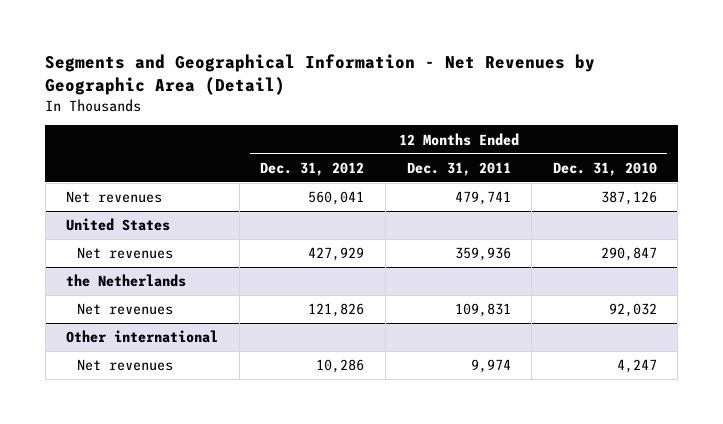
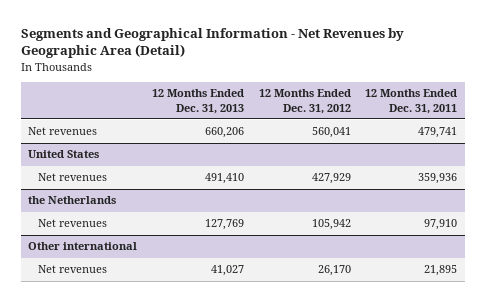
- | 12 Months Ended Dec. 31, 2012 | 12 Months Ended Dec. 31, 2011 | 12 Months Ended Dec. 31, 2010
+ | 12 Months Ended Dec. 31, 2013 | 12 Months Ended Dec. 31, 2012 | 12 Months Ended Dec. 31, 2011
@ the Netherlands
- Net revenues | 121,826 | 109,831 | 92,032
+ Net revenues | 127,769 | 105,942 | 97,910
@ Other international
- Net revenues | 10,286 | 9,974 | 4,247
+ Net revenues | 41,027 | 26,170 | 21,895

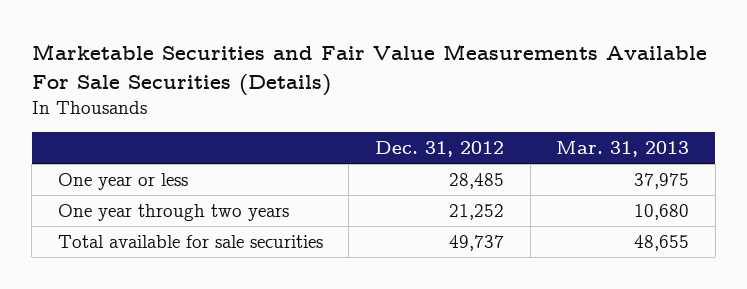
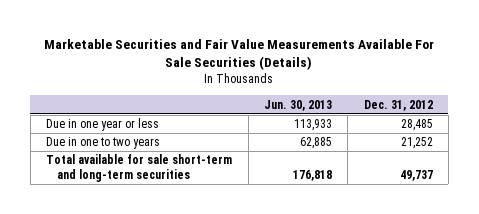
- | Dec. 31, 2012 | Mar. 31, 2013
+ | Jun. 30, 2013 | Dec. 31, 2012
- One year or less | 28,485 | 37,975
- One year through two years | 21,252 | 10,680
- Total available for sale securities | 49,737 | 48,655
+ Due in one year or less | 113,933 | 28,485
+ Due in one to two years | 62,885 | 21,252
+ Total available for sale short-term and long-term securities | 176,818 | 49,737

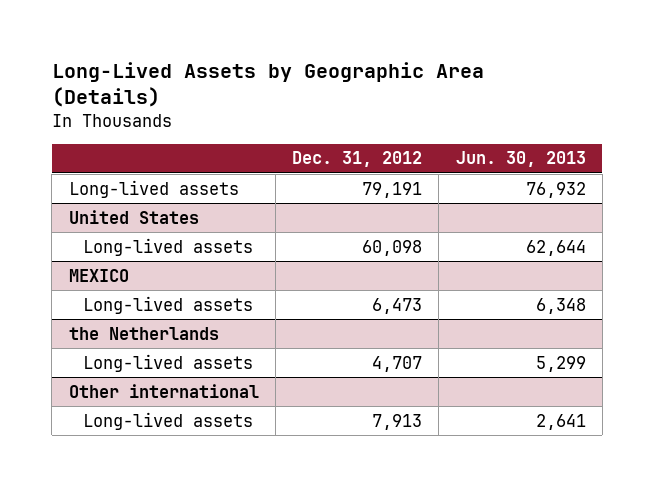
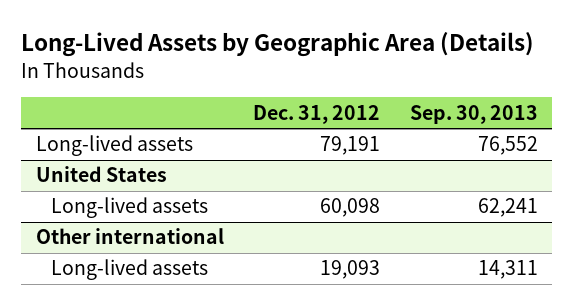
- | Dec. 31, 2012 | Jun. 30, 2013
+ | Dec. 31, 2012 | Sep. 30, 2013
- MEXICO
- Long-lived assets | 6,473 | 6,348
- the Netherlands
- Long-lived assets | 4,707 | 5,299
@ Other international
- Long-lived assets | 7,913 | 2,641
+ Long-lived assets | 19,093 | 14,311

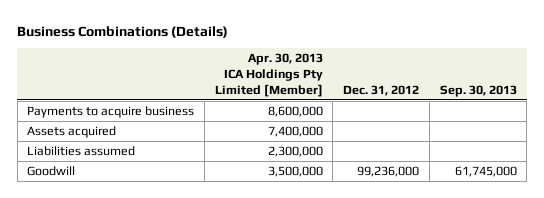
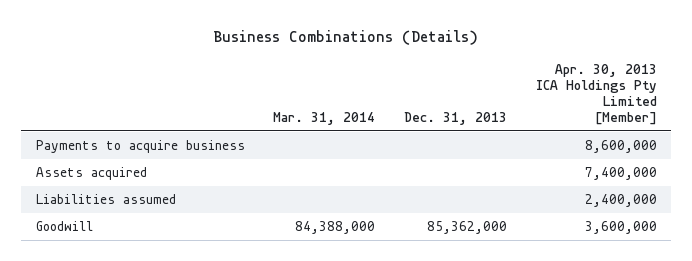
- | Apr. 30, 2013 ICA Holdings Pty Limited [Member] | Dec. 31, 2012 | Sep. 30, 2013
+ | Mar. 31, 2014 | Dec. 31, 2013 | Apr. 30, 2013 ICA Holdings Pty Limited [Member]
- Liabilities assumed | 2,300,000 | |
- Goodwill | 3,500,000 | 99,236,000 | 61,745,000
+ Liabilities assumed | | | 2,400,000
+ Goodwill | 84,388,000 | 85,362,000 | 3,600,000

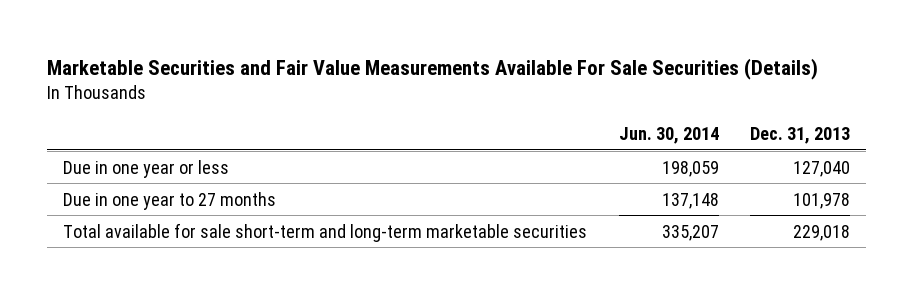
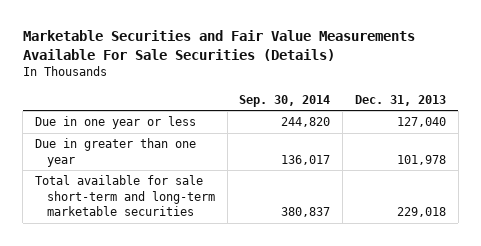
- | Jun. 30, 2014 | Dec. 31, 2013
+ | Sep. 30, 2014 | Dec. 31, 2013
- Due in one year to 27 months | 137,148 | 101,978
+ Due in greater than one year | 136,017 | 101,978

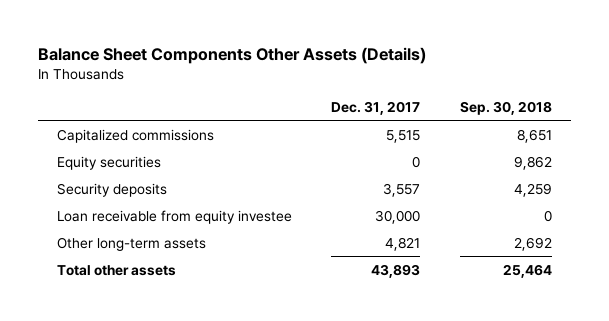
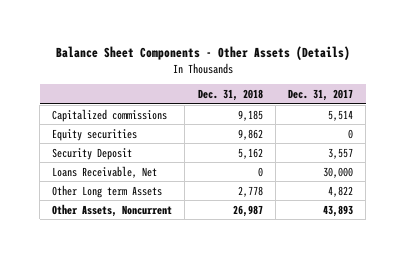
- Balance Sheet Components Other Assets (Details)
+ Balance Sheet Components - Other Assets (Details)
- | Dec. 31, 2017 | Sep. 30, 2018
+ | Dec. 31, 2018 | Dec. 31, 2017
- Capitalized commissions | 5,515 | 8,651
+ Capitalized commissions | 9,185 | 5,514
- Security deposits | 3,557 | 4,259
- Loan receivable from equity investee | 30,000 | 0
- Other long-term assets | 4,821 | 2,692
- Total other assets | 43,893 | 25,464
+ Security Deposit | 5,162 | 3,557
+ Loans Receivable, Net | 0 | 30,000
+ Other Long term Assets | 2,778 | 4,822
+ Other Assets, Noncurrent | 26,987 | 43,893

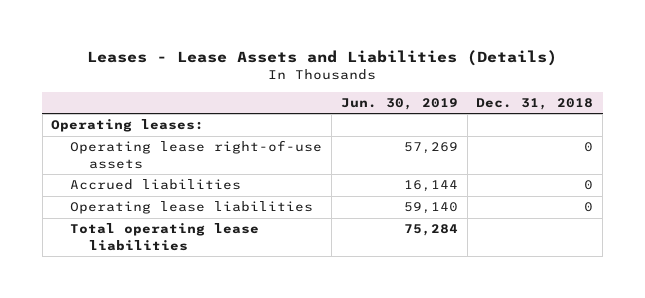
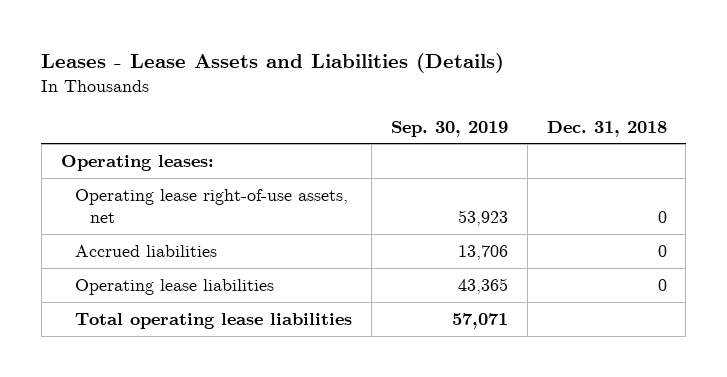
- | Jun. 30, 2019 | Dec. 31, 2018
+ | Sep. 30, 2019 | Dec. 31, 2018
- Operating lease right-of-use assets | 57,269 | 0
+ Operating lease right-of-use assets, net | 53,923 | 0

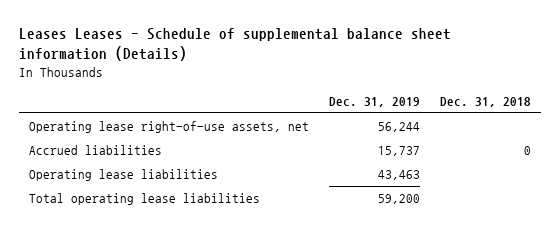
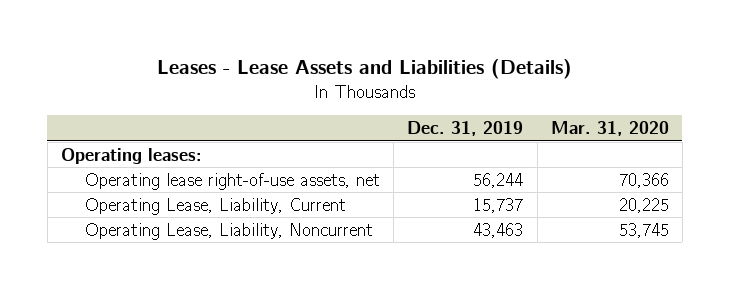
- Leases Leases - Schedule of supplemental balance sheet information (Details)
+ Leases - Lease Assets and Liabilities (Details)
- | Dec. 31, 2019 | Dec. 31, 2018
+ | Dec. 31, 2019 | Mar. 31, 2020
+ Operating leases:
- Accrued liabilities | 15,737 | 0
- Operating lease liabilities | 43,463 |
- Total operating lease liabilities | 59,200 |
+ Operating Lease, Liability, Current | 15,737 | 20,225
+ Operating Lease, Liability, Noncurrent | 43,463 | 53,745

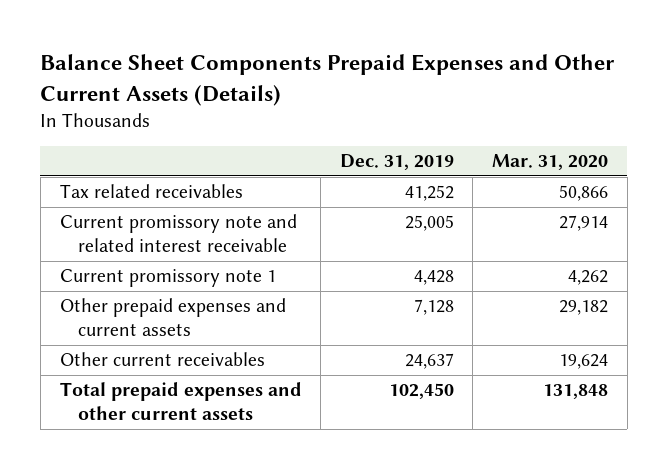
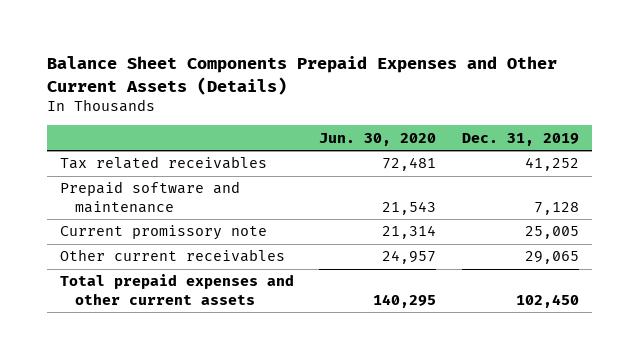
- | Dec. 31, 2019 | Mar. 31, 2020
+ | Jun. 30, 2020 | Dec. 31, 2019
- Current promissory note and related interest receivable | 25,005 | 27,914
- Current promissory note 1 | 4,428 | 4,262
- Other prepaid expenses and current assets | 7,128 | 29,182
- Other current receivables | 24,637 | 19,624
+ Prepaid software and maintenance | 21,543 | 7,128
+ Current promissory note | 21,314 | 25,005
+ Other current receivables | 24,957 | 29,065

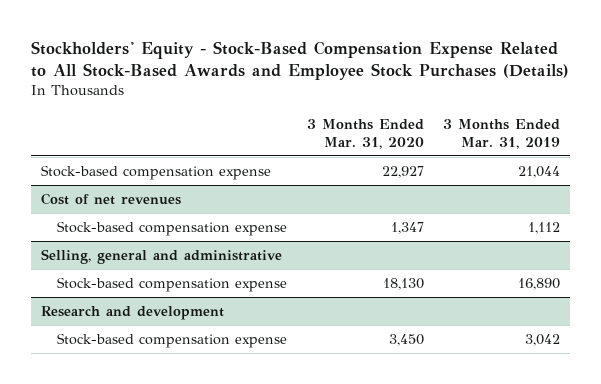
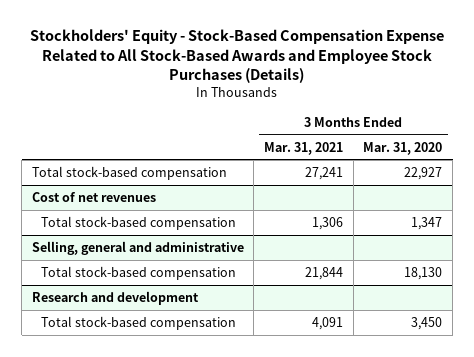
- | 3 Months Ended Mar. 31, 2020 | 3 Months Ended Mar. 31, 2019
+ | 3 Months Ended Mar. 31, 2021 | 3 Months Ended Mar. 31, 2020
- Stock-based compensation expense | 22,927 | 21,044
+ Total stock-based compensation | 27,241 | 22,927
@ Cost of net revenues
- Stock-based compensation expense | 1,347 | 1,112
+ Total stock-based compensation | 1,306 | 1,347
@ Selling, general and administrative
- Stock-based compensation expense | 18,130 | 16,890
+ Total stock-based compensation | 21,844 | 18,130
@ Research and development
- Stock-based compensation expense | 3,450 | 3,042
+ Total stock-based compensation | 4,091 | 3,450

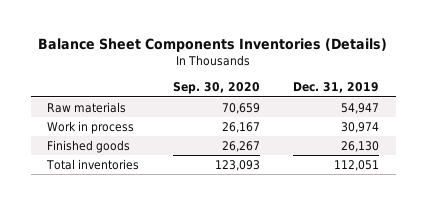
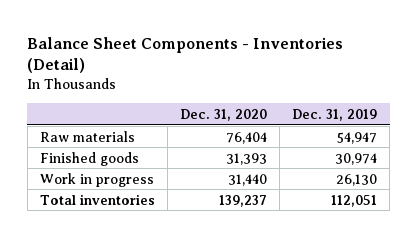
- Balance Sheet Components Inventories (Details)
+ Balance Sheet Components - Inventories (Detail)
- | Sep. 30, 2020 | Dec. 31, 2019
+ | Dec. 31, 2020 | Dec. 31, 2019
- Work in process | 26,167 | 30,974
- Finished goods | 26,267 | 26,130
+ Finished goods | 31,393 | 30,974
+ Work in progress | 31,440 | 26,130

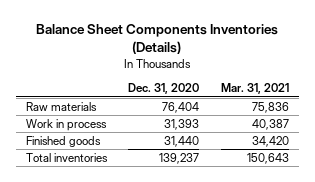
- Balance Sheet Components - Inventories (Detail)
+ Balance Sheet Components Inventories (Details)
- | Dec. 31, 2020 | Dec. 31, 2019
+ | Dec. 31, 2020 | Mar. 31, 2021
- Finished goods | 31,393 | 30,974
- Work in progress | 31,440 | 26,130
+ Work in process | 31,393 | 40,387
+ Finished goods | 31,440 | 34,420

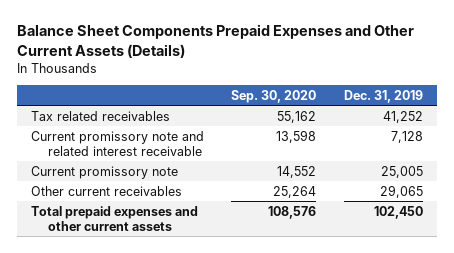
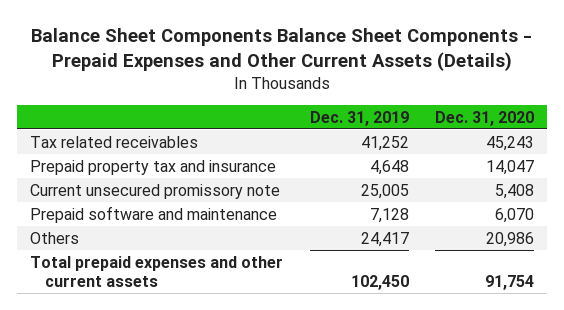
- Balance Sheet Components Prepaid Expenses and Other Current Assets (Details)
+ Balance Sheet Components Balance Sheet Components - Prepaid Expenses and Other Current Assets (Details)
- | Sep. 30, 2020 | Dec. 31, 2019
+ | Dec. 31, 2019 | Dec. 31, 2020
- Current promissory note and related interest receivable | 13,598 | 7,128
- Current promissory note | 14,552 | 25,005
- Other current receivables | 25,264 | 29,065
+ Prepaid property tax and insurance | 4,648 | 14,047
+ Current unsecured promissory note | 25,005 | 5,408
+ Prepaid software and maintenance | 7,128 | 6,070
+ Others | 24,417 | 20,986

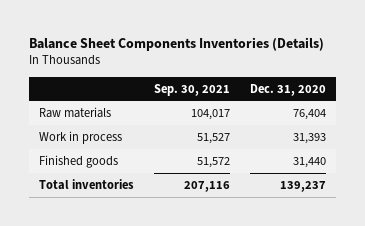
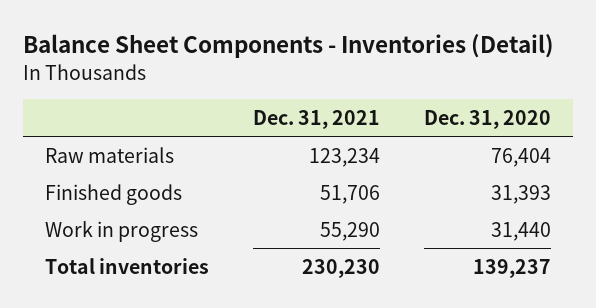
- Balance Sheet Components Inventories (Details)
+ Balance Sheet Components - Inventories (Detail)
- | Sep. 30, 2021 | Dec. 31, 2020
+ | Dec. 31, 2021 | Dec. 31, 2020
- Work in process | 51,527 | 31,393
- Finished goods | 51,572 | 31,440
+ Finished goods | 51,706 | 31,393
+ Work in progress | 55,290 | 31,440

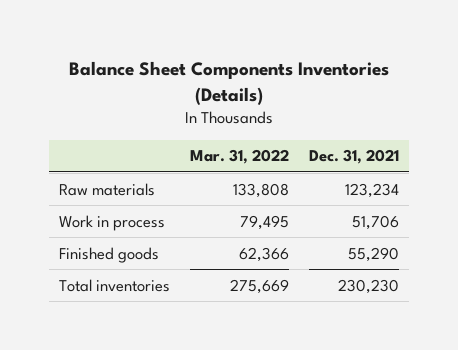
- Balance Sheet Components - Inventories (Detail)
+ Balance Sheet Components Inventories (Details)
- | Dec. 31, 2021 | Dec. 31, 2020
+ | Mar. 31, 2022 | Dec. 31, 2021
- Finished goods | 51,706 | 31,393
- Work in progress | 55,290 | 31,440
+ Work in process | 79,495 | 51,706
+ Finished goods | 62,366 | 55,290

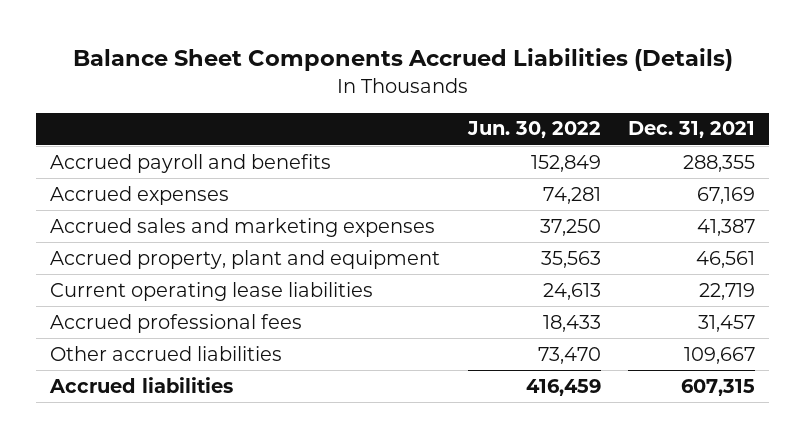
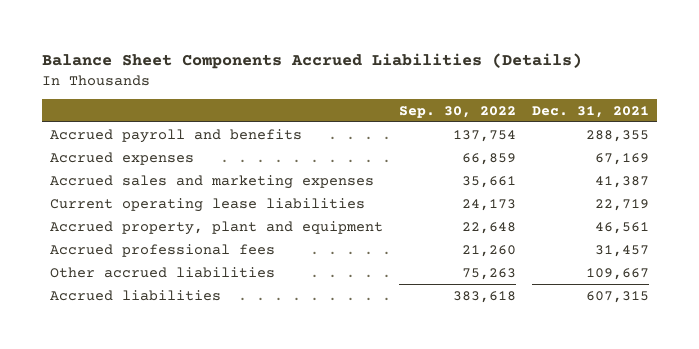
- | Jun. 30, 2022 | Dec. 31, 2021
+ | Sep. 30, 2022 | Dec. 31, 2021
moved down: Accrued property, plant and equipment | 22,648 | 46,561

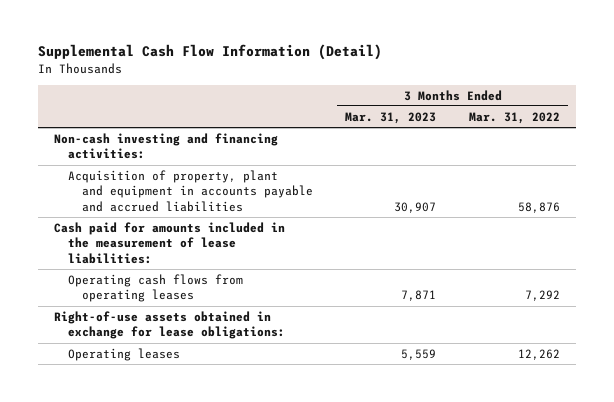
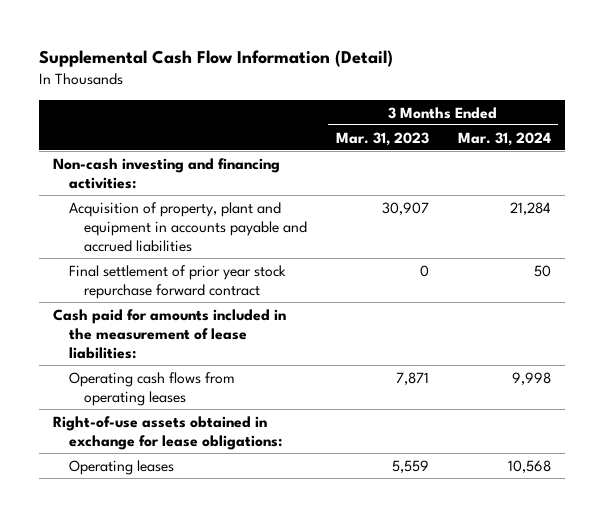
- | 3 Months Ended Mar. 31, 2023 | 3 Months Ended Mar. 31, 2022
+ | 3 Months Ended Mar. 31, 2023 | 3 Months Ended Mar. 31, 2024
+ Final settlement of prior year stock repurchase forward contract | 0 | 50

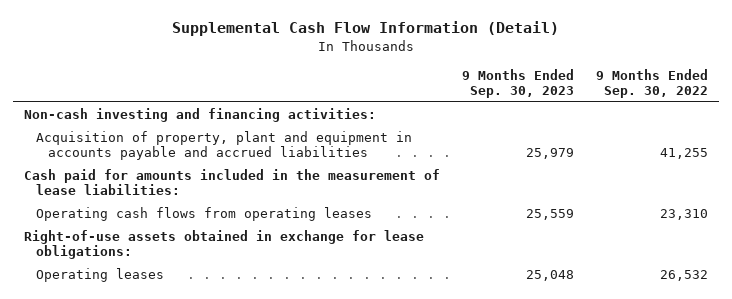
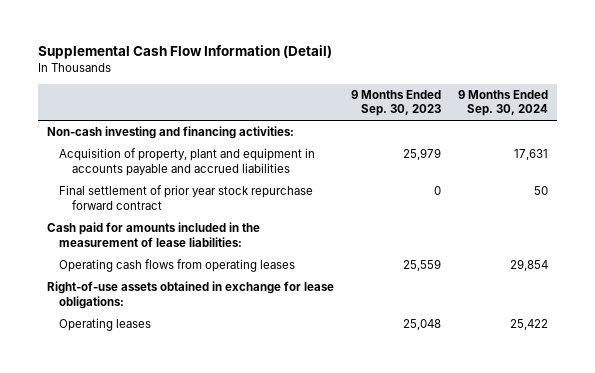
- | 9 Months Ended Sep. 30, 2023 | 9 Months Ended Sep. 30, 2022
+ | 9 Months Ended Sep. 30, 2023 | 9 Months Ended Sep. 30, 2024
+ Final settlement of prior year stock repurchase forward contract | 0 | 50

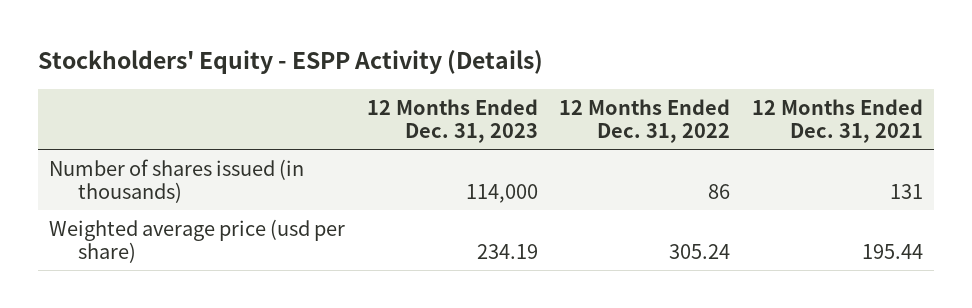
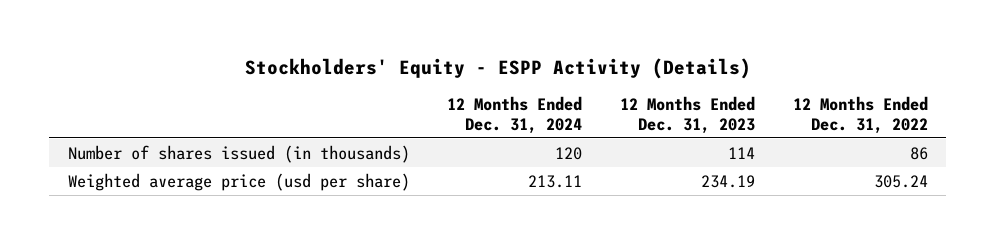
- | 12 Months Ended Dec. 31, 2023 | 12 Months Ended Dec. 31, 2022 | 12 Months Ended Dec. 31, 2021
+ | 12 Months Ended Dec. 31, 2024 | 12 Months Ended Dec. 31, 2023 | 12 Months Ended Dec. 31, 2022
- Number of shares issued (in thousands) | 114,000 | 86 | 131
+ Number of shares issued (in thousands) | 120 | 114 | 86

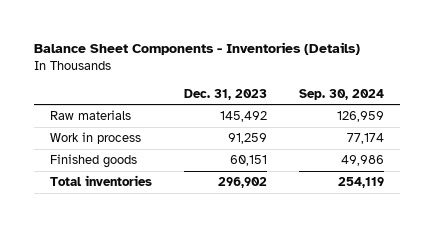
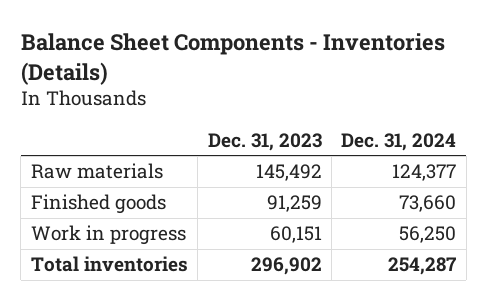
- | Dec. 31, 2023 | Sep. 30, 2024
+ | Dec. 31, 2023 | Dec. 31, 2024
- Work in process | 91,259 | 77,174
- Finished goods | 60,151 | 49,986
+ Finished goods | 91,259 | 73,660
+ Work in progress | 60,151 | 56,250

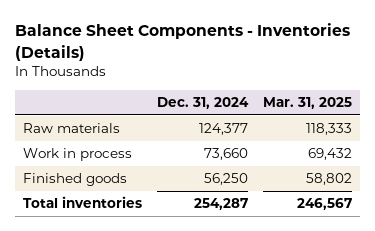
- | Dec. 31, 2023 | Dec. 31, 2024
+ | Dec. 31, 2024 | Mar. 31, 2025
- Finished goods | 91,259 | 73,660
- Work in progress | 60,151 | 56,250
+ Work in process | 73,660 | 69,432
+ Finished goods | 56,250 | 58,802

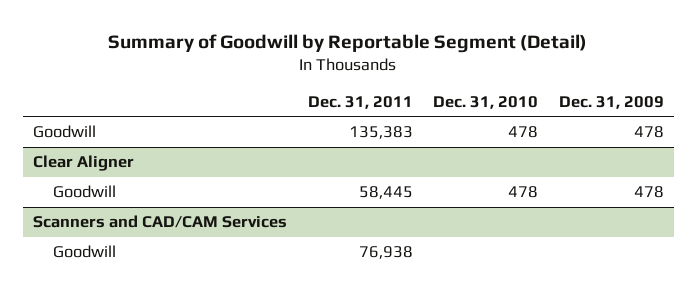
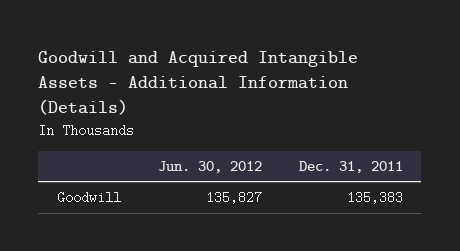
- Summary of Goodwill by Reportable Segment (Detail)
+ Goodwill and Acquired Intangible Assets - Additional Information (Details)
- | Dec. 31, 2011 | Dec. 31, 2010 | Dec. 31, 2009
+ | Jun. 30, 2012 | Dec. 31, 2011
- Clear Aligner
- Goodwill | 58,445 | 478 | 478
- Scanners and CAD/CAM Services
- Goodwill | 76,938 | |

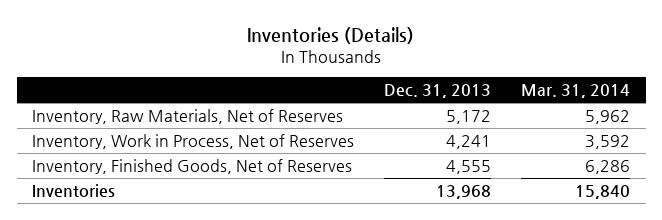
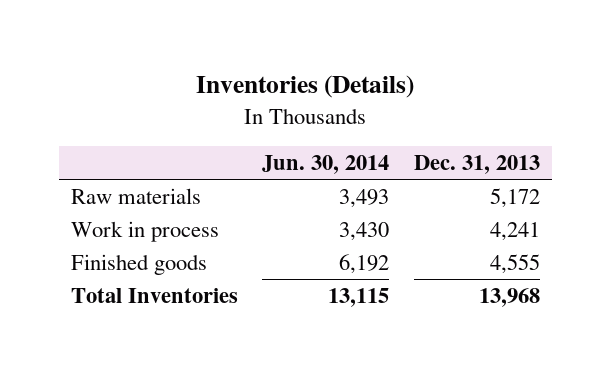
- | Dec. 31, 2013 | Mar. 31, 2014
+ | Jun. 30, 2014 | Dec. 31, 2013
- Inventory, Raw Materials, Net of Reserves | 5,172 | 5,962
- Inventory, Work in Process, Net of Reserves | 4,241 | 3,592
- Inventory, Finished Goods, Net of Reserves | 4,555 | 6,286
- Inventories | 13,968 | 15,840
+ Raw materials | 3,493 | 5,172
+ Work in process | 3,430 | 4,241
+ Finished goods | 6,192 | 4,555
+ Total Inventories | 13,115 | 13,968

